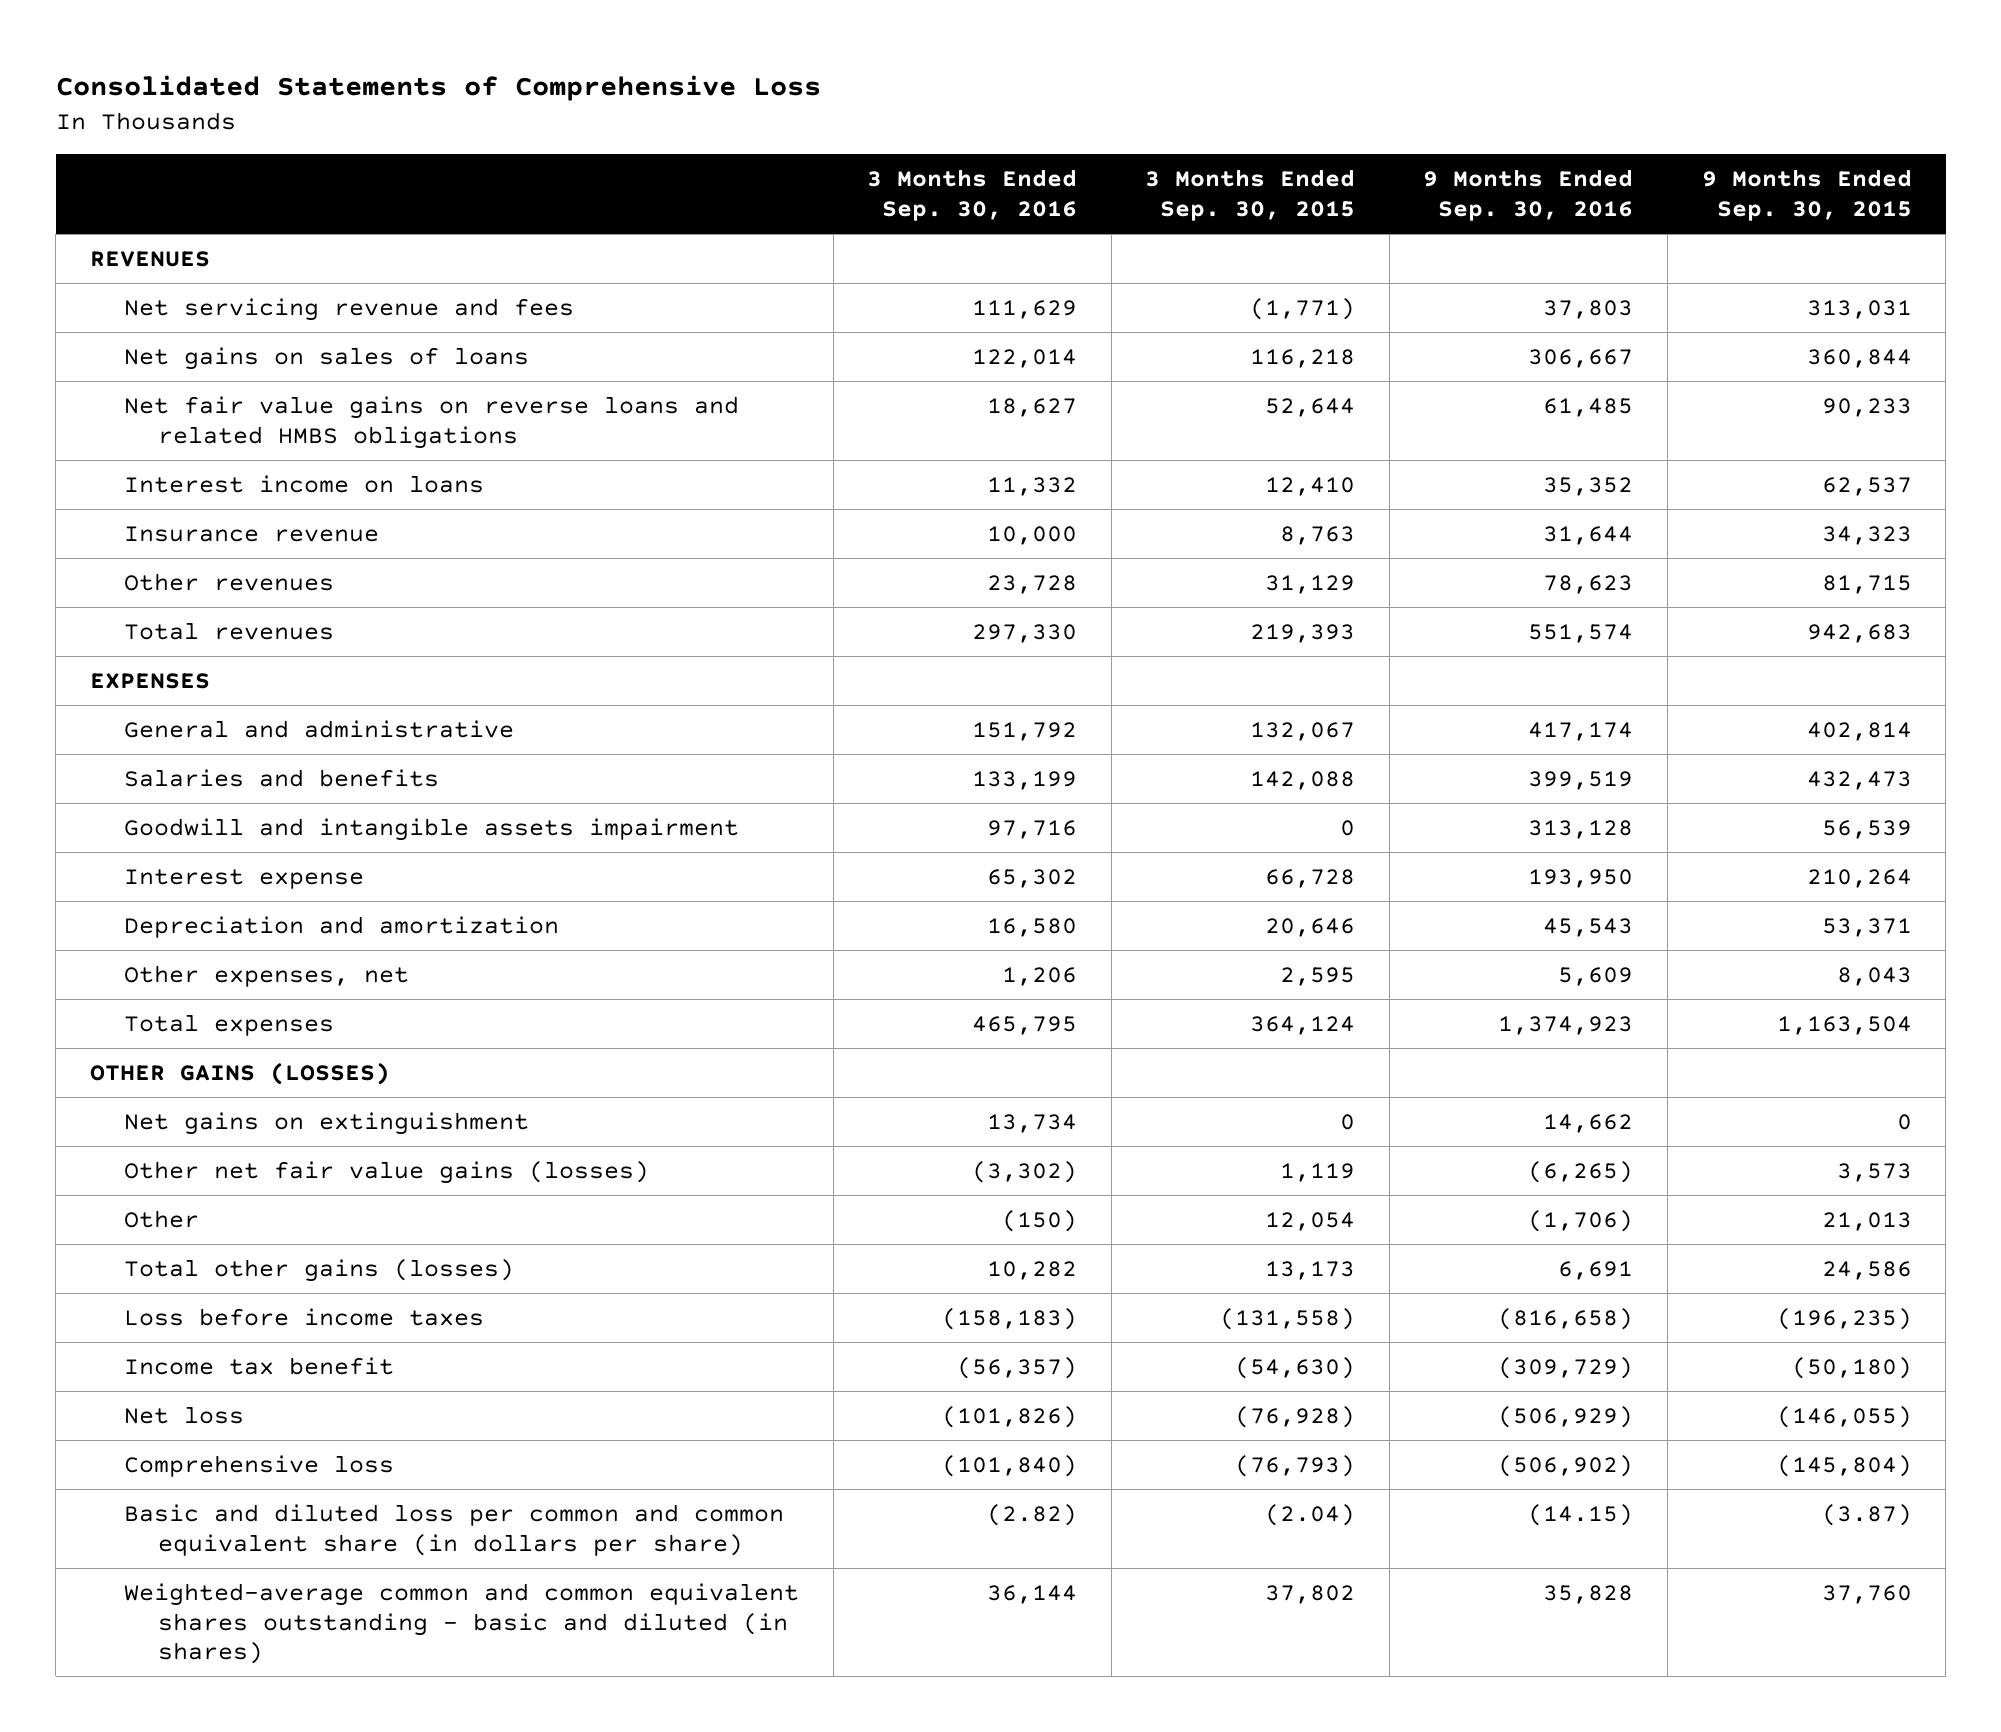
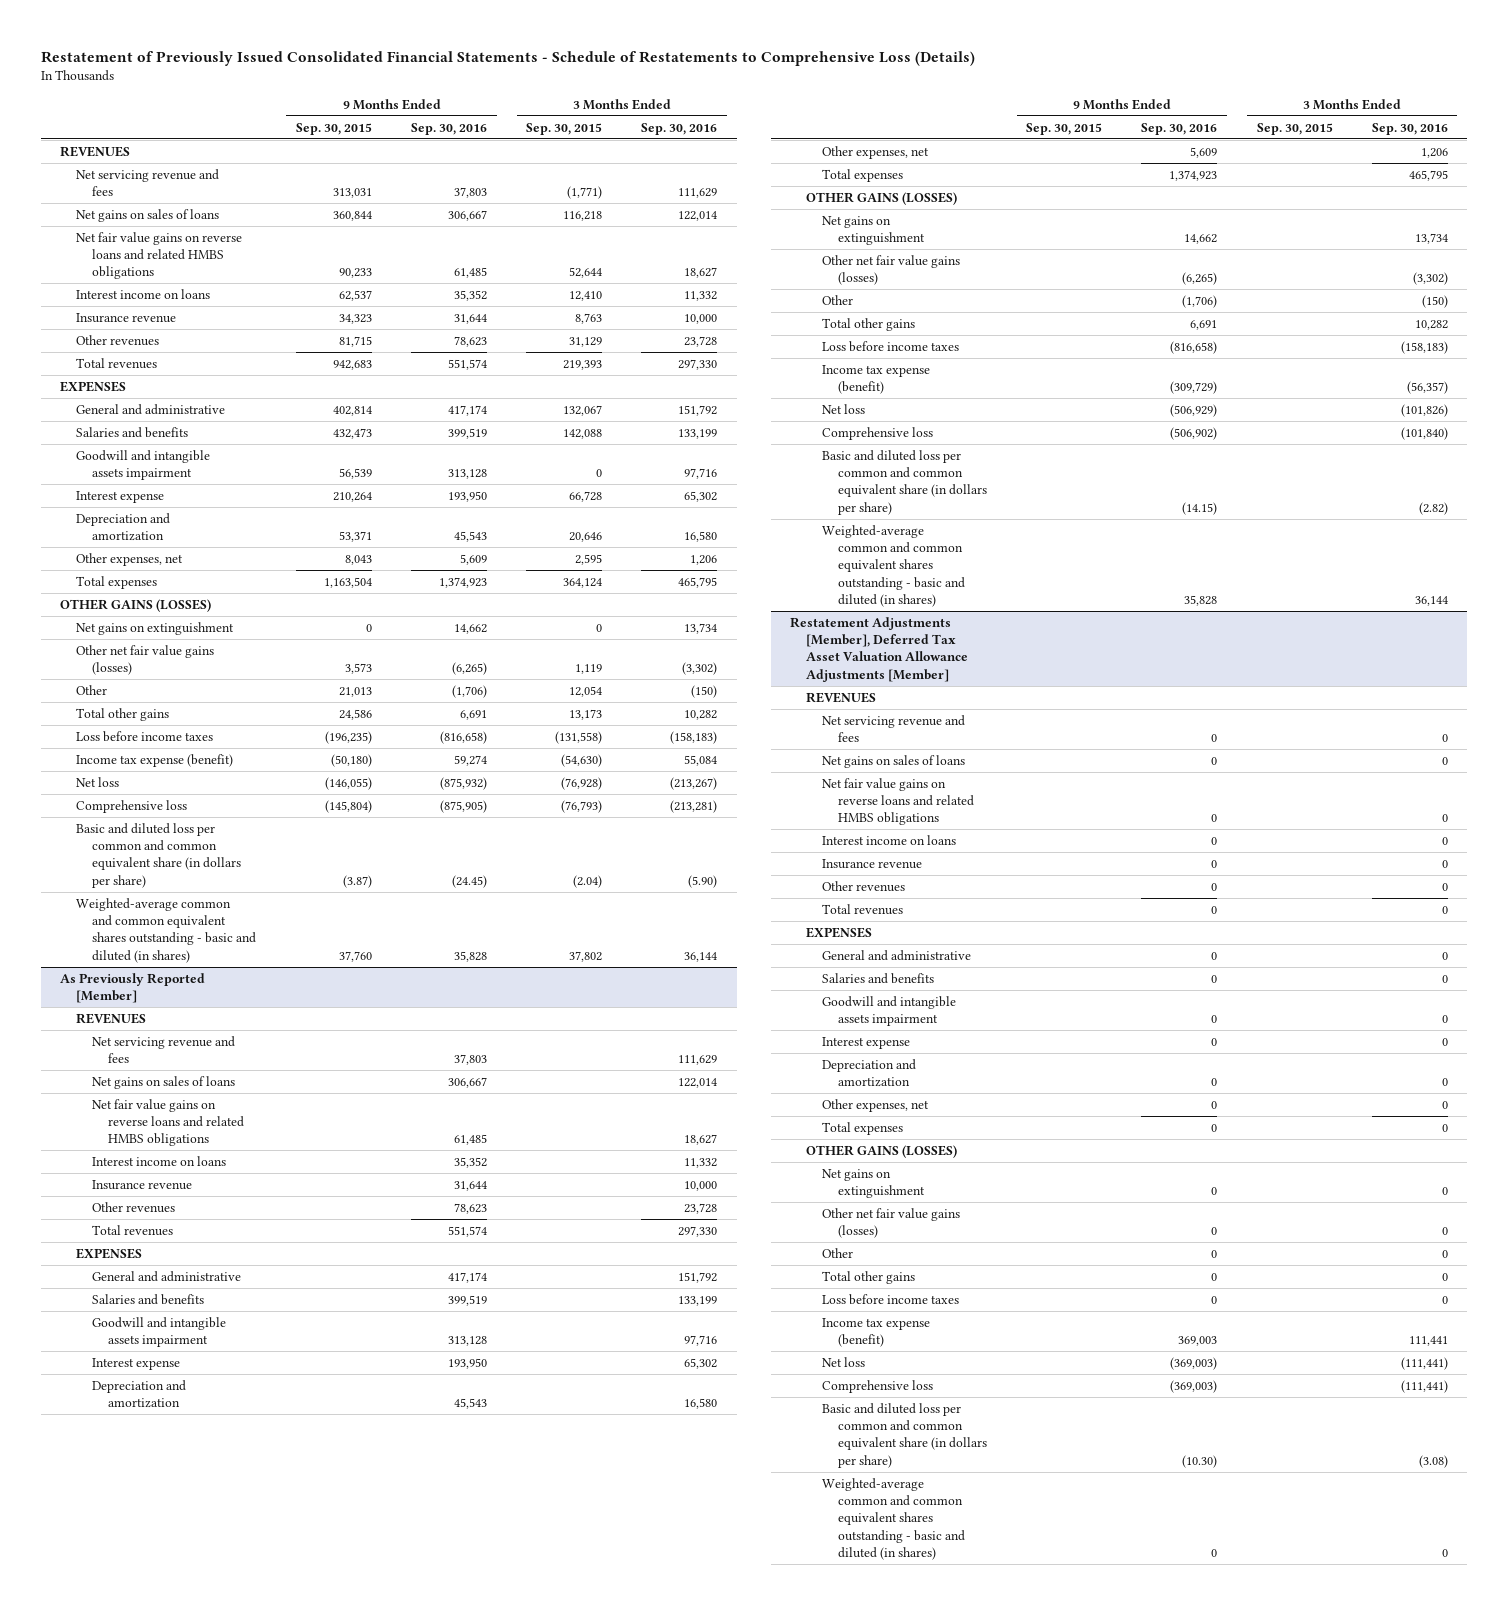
- Consolidated Statements of Comprehensive Loss
+ Restatement of Previously Issued Consolidated Financial Statements - Schedule of Restatements to Comprehensive Loss (Details)
- | 3 Months Ended Sep. 30, 2016 | 3 Months Ended Sep. 30, 2015 | 9 Months Ended Sep. 30, 2016 | 9 Months Ended Sep. 30, 2015
+ | 9 Months Ended Sep. 30, 2015 | 9 Months Ended Sep. 30, 2016 | 3 Months Ended Sep. 30, 2015 | 3 Months Ended Sep. 30, 2016
- Total other gains (losses) | 10,282 | 13,173 | 6,691 | 24,586
+ Total other gains | 24,586 | 6,691 | 13,173 | 10,282
- Income tax benefit | (56,357) | (54,630) | (309,729) | (50,180)
- Net loss | (101,826) | (76,928) | (506,929) | (146,055)
- Comprehensive loss | (101,840) | (76,793) | (506,902) | (145,804)
- Basic and diluted loss per common and common equivalent share (in dollars per share) | (2.82) | (2.04) | (14.15) | (3.87)
+ Income tax expense (benefit) | (50,180) | 59,274 | (54,630) | 55,084
+ Net loss | (146,055) | (875,932) | (76,928) | (213,267)
+ Comprehensive loss | (145,804) | (875,905) | (76,793) | (213,281)
+ Basic and diluted loss per common and common equivalent share (in dollars per share) | (3.87) | (24.45) | (2.04) | (5.90)
+ As Previously Reported [Member]
+ REVENUES
+ Net servicing revenue and fees | | 37,803 | | 111,629
+ Net gains on sales of loans | | 306,667 | | 122,014
+ Net fair value gains on reverse loans and related HMBS obligations | | 61,485 | | 18,627
+ Interest income on loans | | 35,352 | | 11,332
+ Insurance revenue | | 31,644 | | 10,000
+ Other revenues | | 78,623 | | 23,728
+ Total revenues | | 551,574 | | 297,330
+ EXPENSES
+ General and administrative | | 417,174 | | 151,792
+ Salaries and benefits | | 399,519 | | 133,199
+ Goodwill and intangible assets impairment | | 313,128 | | 97,716
+ Interest expense | | 193,950 | | 65,302
+ Depreciation and amortization | | 45,543 | | 16,580
+ Other expenses, net | | 5,609 | | 1,206
+ Total expenses | | 1,374,923 | | 465,795
+ OTHER GAINS (LOSSES)
+ Net gains on extinguishment | | 14,662 | | 13,734
+ Other net fair value gains (losses) | | (6,265) | | (3,302)
+ Other | | (1,706) | | (150)
+ Total other gains | | 6,691 | | 10,282
+ Loss before income taxes | | (816,658) | | (158,183)
+ Income tax expense (benefit) | | (309,729) | | (56,357)
+ Net loss | | (506,929) | | (101,826)
+ Comprehensive loss | | (506,902) | | (101,840)
+ Basic and diluted loss per common and common equivalent share (in dollars per share) | | (14.15) | | (2.82)
+ Weighted-average common and common equivalent shares outstanding - basic and diluted (in shares) | | 35,828 | | 36,144
+ Restatement Adjustments [Member], Deferred Tax Asset Valuation Allowance Adjustments [Member]
+ REVENUES
+ Net servicing revenue and fees | | 0 | | 0
+ Net gains on sales of loans | | 0 | | 0
+ Net fair value gains on reverse loans and related HMBS obligations | | 0 | | 0
+ Interest income on loans | | 0 | | 0
+ Insurance revenue | | 0 | | 0
+ Other revenues | | 0 | | 0
+ Total revenues | | 0 | | 0
+ EXPENSES
+ General and administrative | | 0 | | 0
+ Salaries and benefits | | 0 | | 0
+ Goodwill and intangible assets impairment | | 0 | | 0
+ Interest expense | | 0 | | 0
+ Depreciation and amortization | | 0 | | 0
+ Other expenses, net | | 0 | | 0
+ Total expenses | | 0 | | 0
+ OTHER GAINS (LOSSES)
+ Net gains on extinguishment | | 0 | | 0
+ Other net fair value gains (losses) | | 0 | | 0
+ Other | | 0 | | 0
+ Total other gains | | 0 | | 0
+ Loss before income taxes | | 0 | | 0
+ Income tax expense (benefit) | | 369,003 | | 111,441
+ Net loss | | (369,003) | | (111,441)
+ Comprehensive loss | | (369,003) | | (111,441)
+ Basic and diluted loss per common and common equivalent share (in dollars per share) | | (10.30) | | (3.08)
+ Weighted-average common and common equivalent shares outstanding - basic and diluted (in shares) | | 0 | | 0

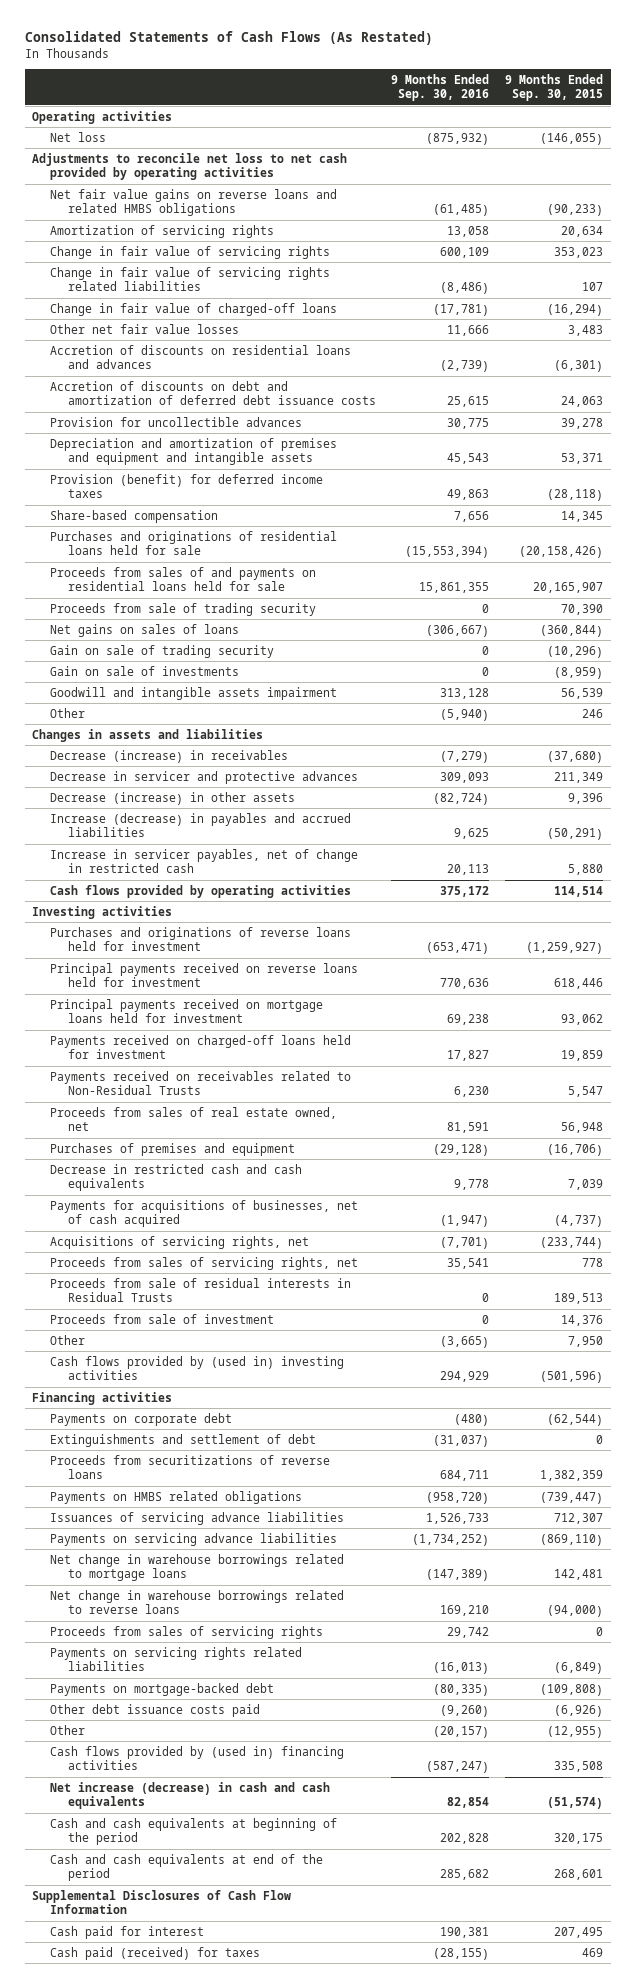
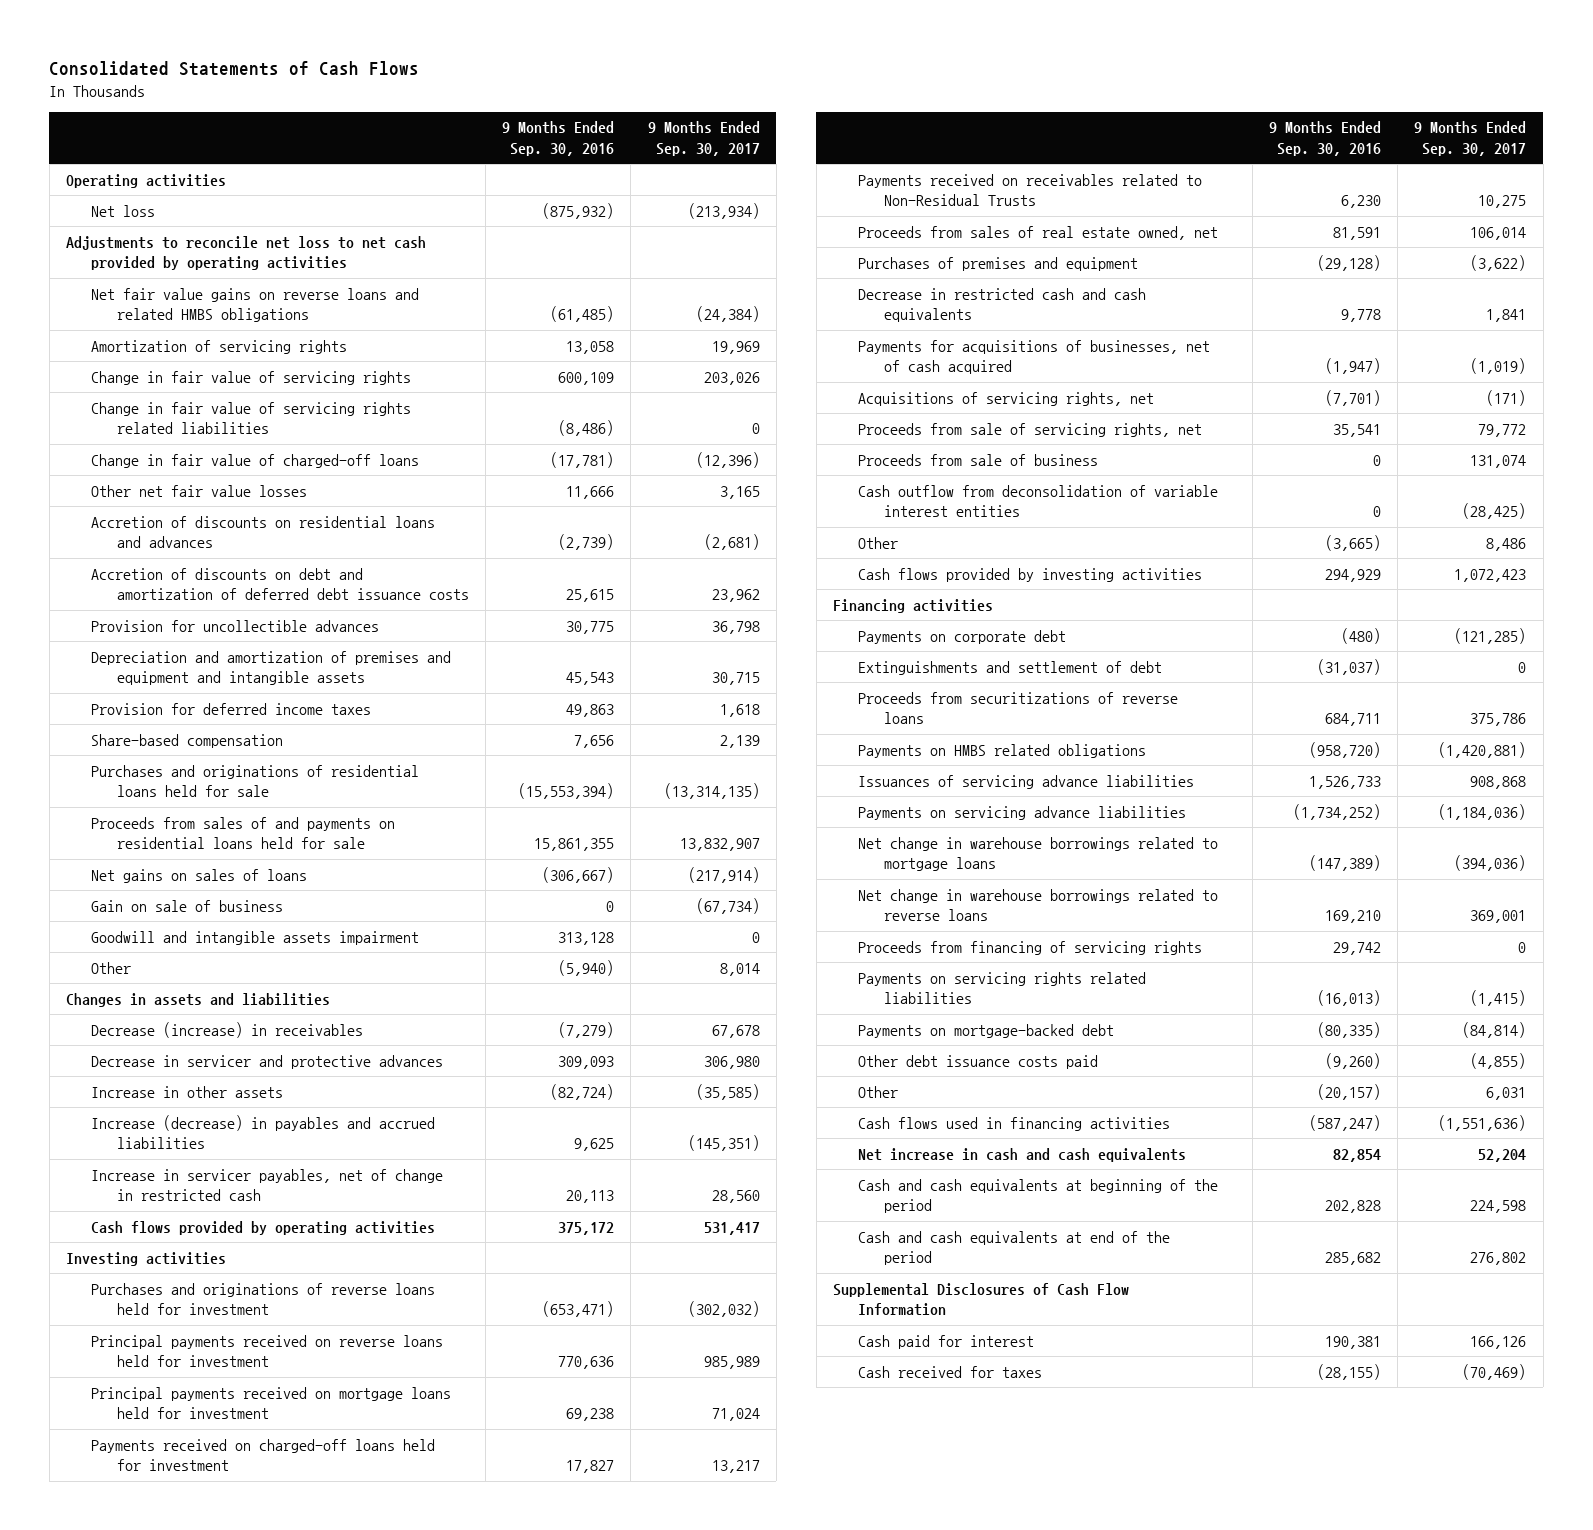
- Consolidated Statements of Cash Flows (As Restated)
+ Consolidated Statements of Cash Flows
- | 9 Months Ended Sep. 30, 2016 | 9 Months Ended Sep. 30, 2015
+ | 9 Months Ended Sep. 30, 2016 | 9 Months Ended Sep. 30, 2017
- Provision (benefit) for deferred income taxes | 49,863 | (28,118)
+ Provision for deferred income taxes | 49,863 | 1,618
- Proceeds from sale of trading security | 0 | 70,390
- Gain on sale of trading security | 0 | (10,296)
- Gain on sale of investments | 0 | (8,959)
+ Gain on sale of business | 0 | (67,734)
- Decrease (increase) in other assets | (82,724) | 9,396
+ Increase in other assets | (82,724) | (35,585)
- Proceeds from sales of servicing rights, net | 35,541 | 778
- Proceeds from sale of residual interests in Residual Trusts | 0 | 189,513
- Proceeds from sale of investment | 0 | 14,376
+ Proceeds from sale of servicing rights, net | 35,541 | 79,772
+ Proceeds from sale of business | 0 | 131,074
+ Cash outflow from deconsolidation of variable interest entities | 0 | (28,425)
- Cash flows provided by (used in) investing activities | 294,929 | (501,596)
+ Cash flows provided by investing activities | 294,929 | 1,072,423
- Proceeds from sales of servicing rights | 29,742 | 0
+ Proceeds from financing of servicing rights | 29,742 | 0
- Cash flows provided by (used in) financing activities | (587,247) | 335,508
- Net increase (decrease) in cash and cash equivalents | 82,854 | (51,574)
+ Cash flows used in financing activities | (587,247) | (1,551,636)
+ Net increase in cash and cash equivalents | 82,854 | 52,204
- Cash paid (received) for taxes | (28,155) | 469
+ Cash received for taxes | (28,155) | (70,469)

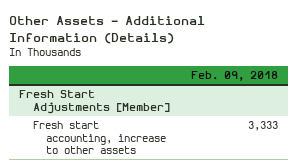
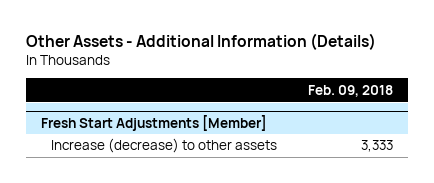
@ Fresh Start Adjustments [Member]
- Fresh start accounting, increase to other assets | 3,333
+ Increase (decrease) to other assets | 3,333

